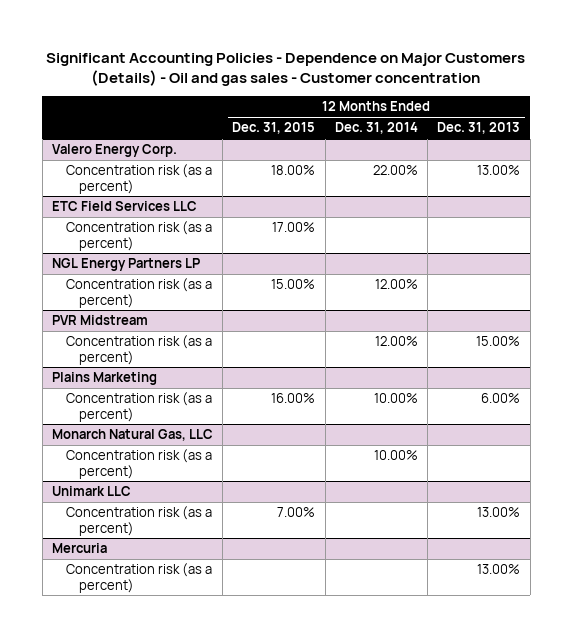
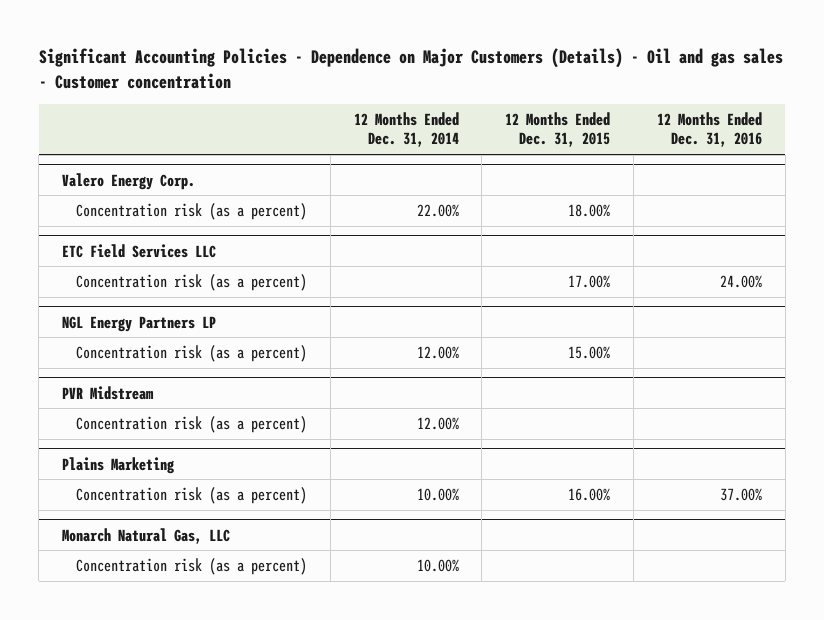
- | 12 Months Ended Dec. 31, 2015 | 12 Months Ended Dec. 31, 2014 | 12 Months Ended Dec. 31, 2013
+ | 12 Months Ended Dec. 31, 2014 | 12 Months Ended Dec. 31, 2015 | 12 Months Ended Dec. 31, 2016
- Unimark LLC
- Concentration risk (as a percent) | 7.00% | | 13.00%
- Mercuria
- Concentration risk (as a percent) | | | 13.00%

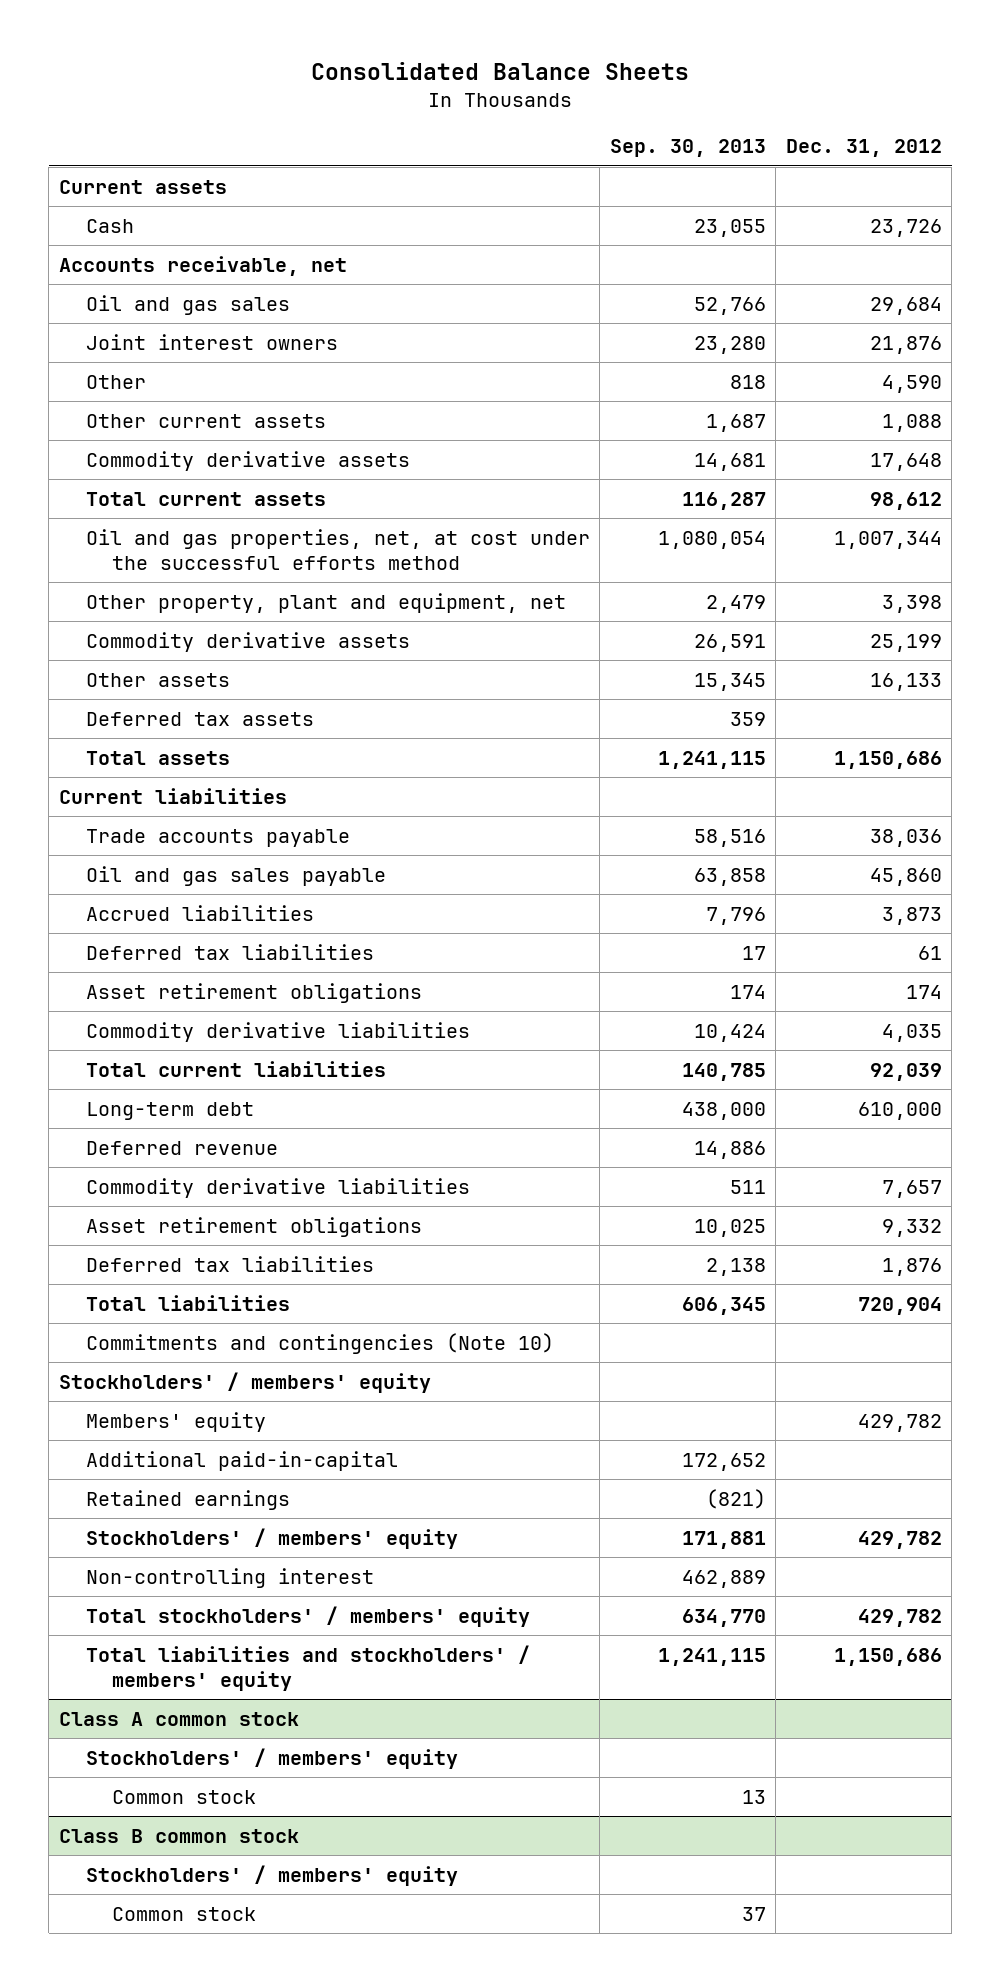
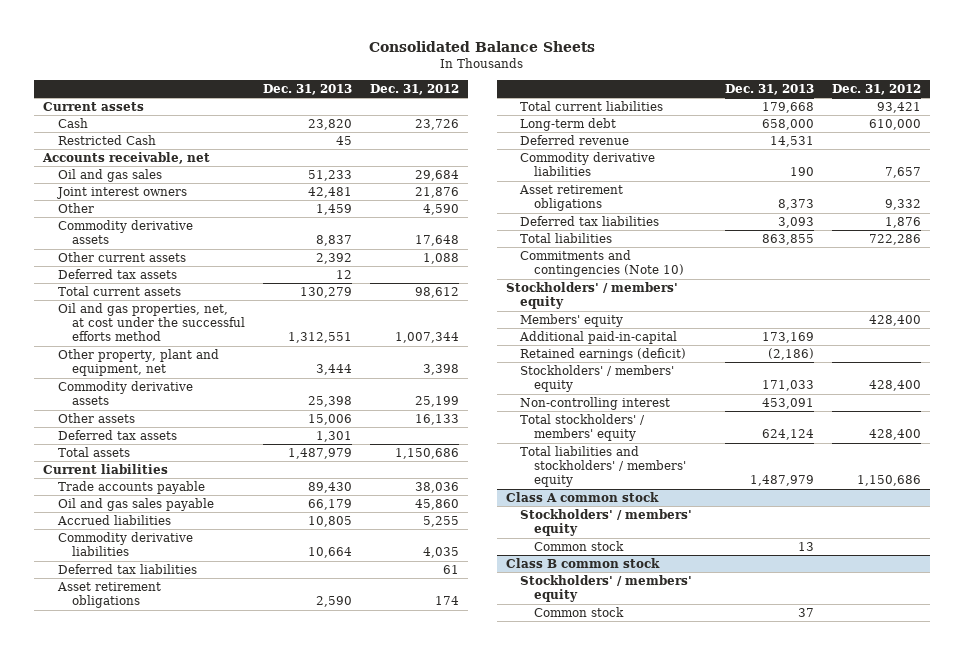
- | Sep. 30, 2013 | Dec. 31, 2012
+ | Dec. 31, 2013 | Dec. 31, 2012
+ Restricted Cash | 45 |
moved down: Other current assets | 2,392 | 1,088
+ Deferred tax assets | 12 |
- Accrued liabilities | 7,796 | 3,873
+ Accrued liabilities | 10,805 | 5,255
moved up: Commodity derivative liabilities | 10,664 | 4,035
- Total current liabilities | 140,785 | 92,039
+ Total current liabilities | 179,668 | 93,421
- Total liabilities | 606,345 | 720,904
+ Total liabilities | 863,855 | 722,286
- Members' equity | | 429,782
+ Members' equity | | 428,400
- Retained earnings | (821) |
- Stockholders' / members' equity | 171,881 | 429,782
+ Retained earnings (deficit) | (2,186) |
+ Stockholders' / members' equity | 171,033 | 428,400
- Total stockholders' / members' equity | 634,770 | 429,782
+ Total stockholders' / members' equity | 624,124 | 428,400

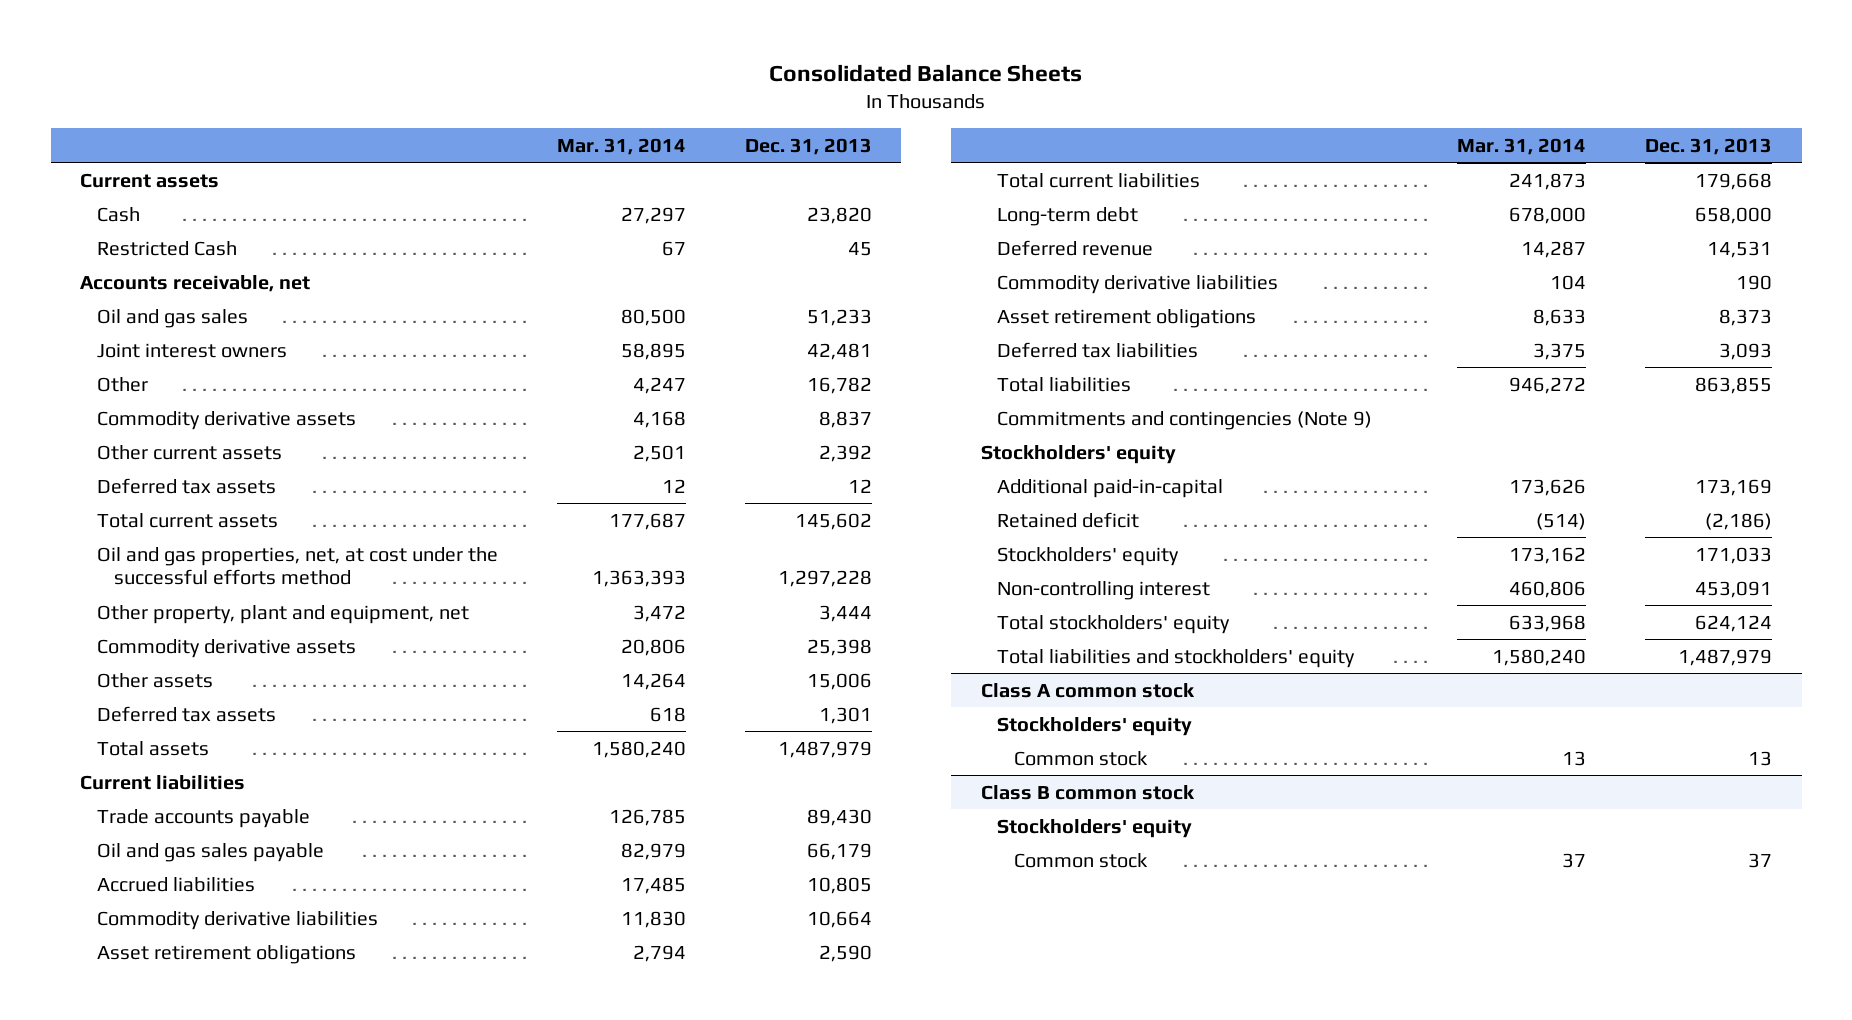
- | Dec. 31, 2013 | Dec. 31, 2012
+ | Mar. 31, 2014 | Dec. 31, 2013
- Other | 1,459 | 4,590
+ Other | 4,247 | 16,782
- Total current assets | 130,279 | 98,612
- Oil and gas properties, net, at cost under the successful efforts method | 1,312,551 | 1,007,344
+ Total current assets | 177,687 | 145,602
+ Oil and gas properties, net, at cost under the successful efforts method | 1,363,393 | 1,297,228
- Deferred tax liabilities | | 61
- Commitments and contingencies (Note 10)
- Stockholders' / members' equity
- Members' equity | | 428,400
+ Commitments and contingencies (Note 9)
+ Stockholders' equity
- Retained earnings (deficit) | (2,186) |
- Stockholders' / members' equity | 171,033 | 428,400
+ Retained deficit | (514) | (2,186)
+ Stockholders' equity | 173,162 | 171,033
- Total stockholders' / members' equity | 624,124 | 428,400
- Total liabilities and stockholders' / members' equity | 1,487,979 | 1,150,686
+ Total stockholders' equity | 633,968 | 624,124
+ Total liabilities and stockholders' equity | 1,580,240 | 1,487,979
@ Class A common stock
- Stockholders' / members' equity
+ Stockholders' equity
@ Class B common stock
- Stockholders' / members' equity
+ Stockholders' equity

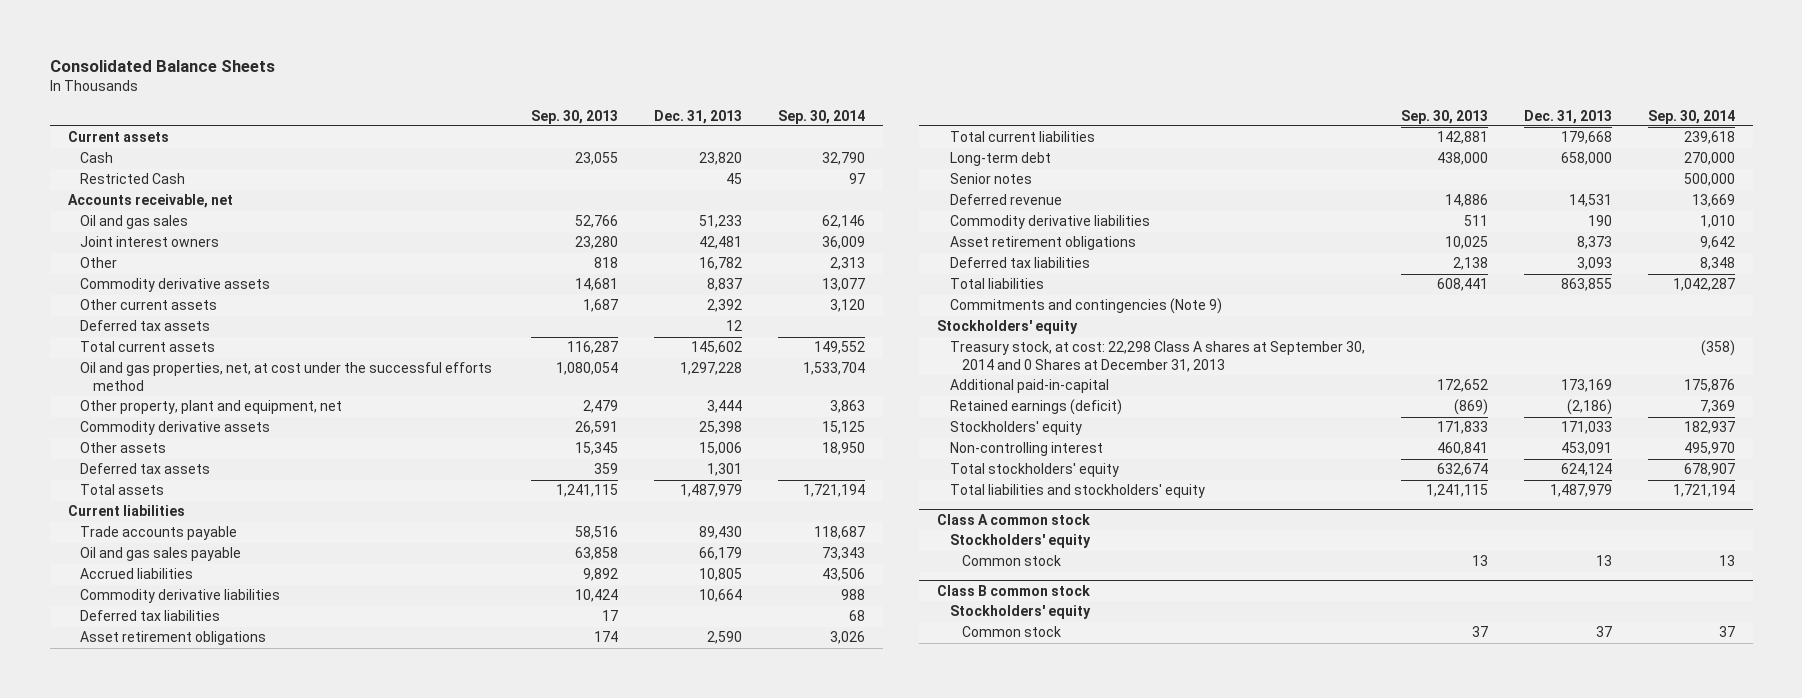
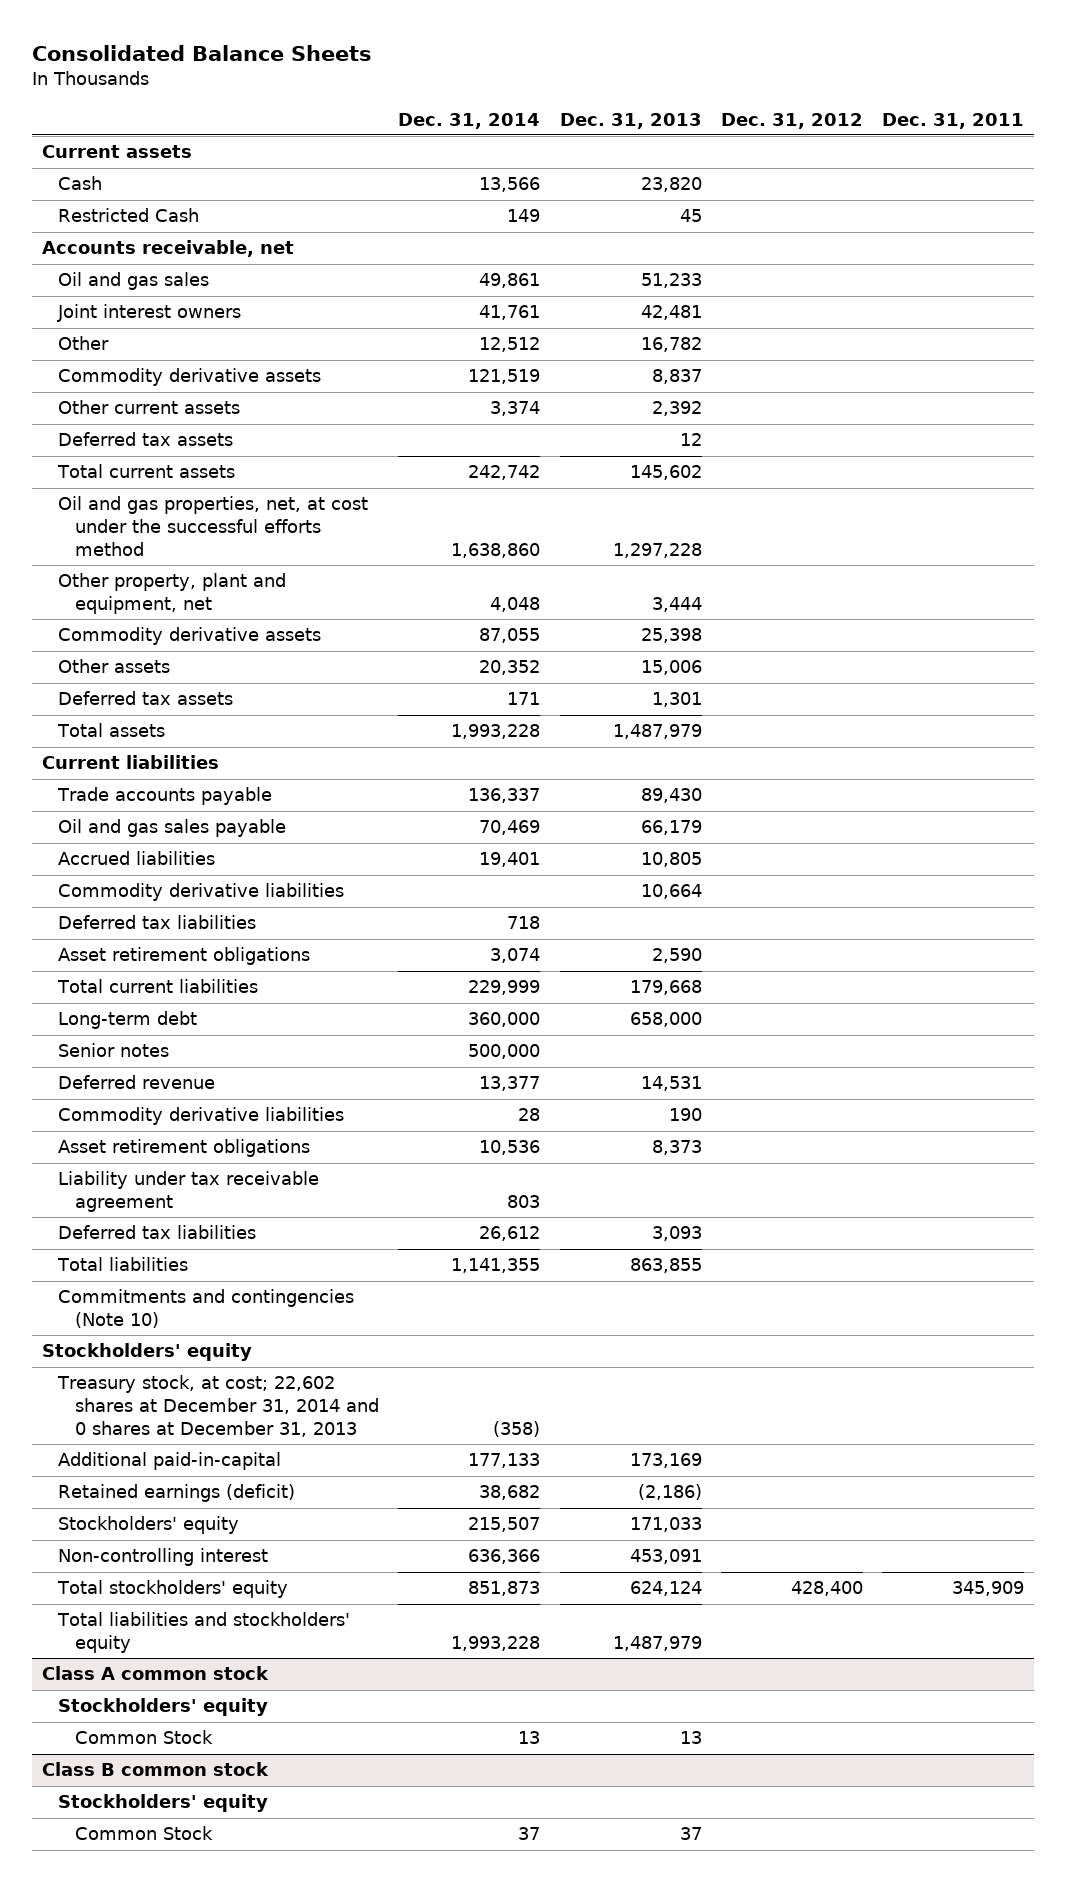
- | Sep. 30, 2013 | Dec. 31, 2013 | Sep. 30, 2014
+ | Dec. 31, 2014 | Dec. 31, 2013 | Dec. 31, 2012 | Dec. 31, 2011
+ Liability under tax receivable agreement | 803 | | |
- Commitments and contingencies (Note 9)
+ Commitments and contingencies (Note 10)
- Treasury stock, at cost: 22,298 Class A shares at September 30, 2014 and 0 Shares at December 31, 2013 | | | (358)
+ Treasury stock, at cost; 22,602 shares at December 31, 2014 and 0 shares at December 31, 2013 | (358) | | |
@ Class A common stock
- Common stock | 13 | 13 | 13
+ Common Stock | 13 | 13 | |
@ Class B common stock
- Common stock | 37 | 37 | 37
+ Common Stock | 37 | 37 | |

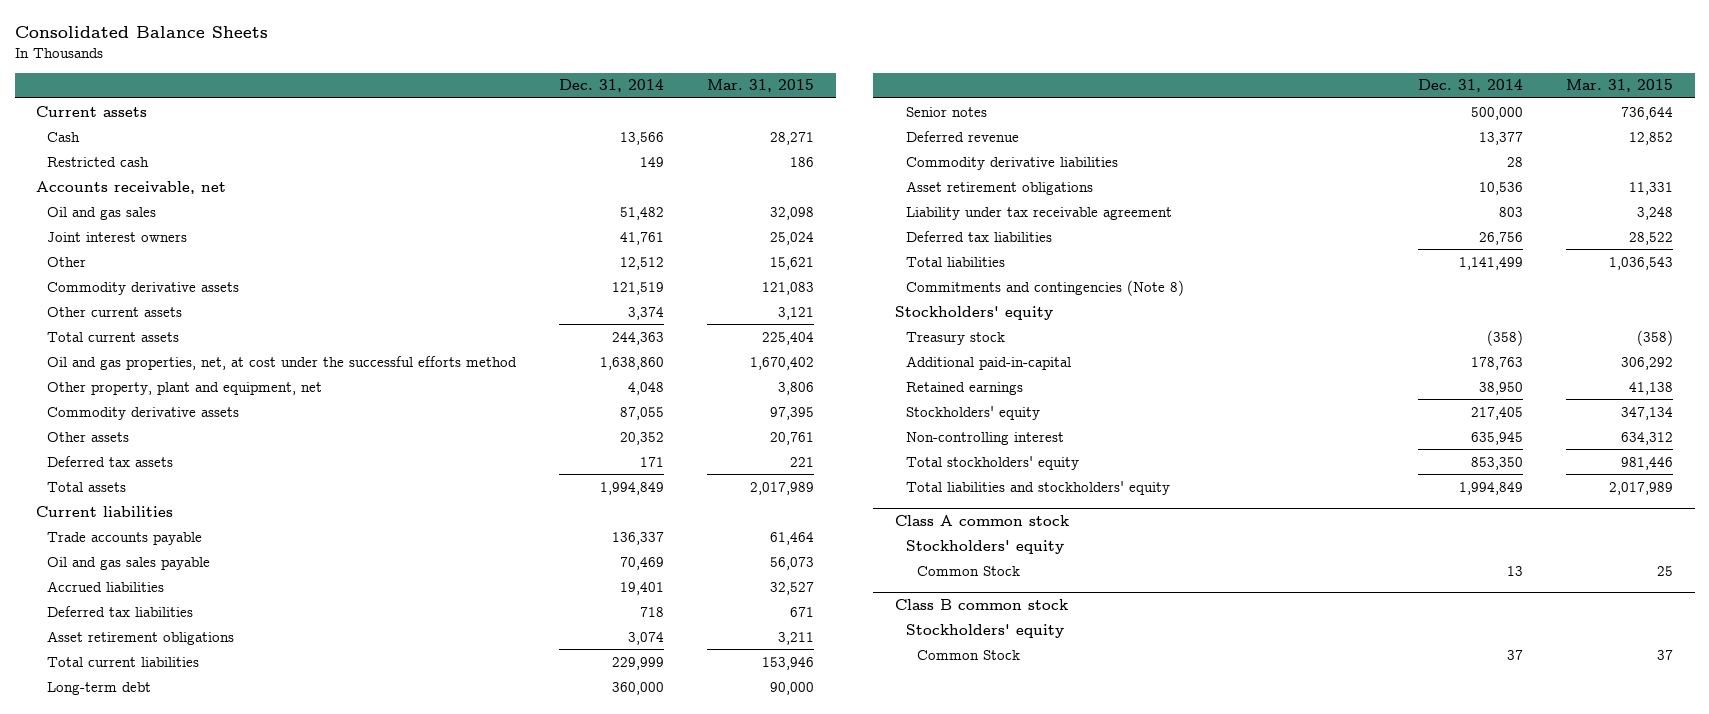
- | Dec. 31, 2014 | Dec. 31, 2013 | Dec. 31, 2012 | Dec. 31, 2011
+ | Dec. 31, 2014 | Mar. 31, 2015
- Restricted Cash | 149 | 45 | |
+ Restricted cash | 149 | 186
- Oil and gas sales | 49,861 | 51,233 | |
+ Oil and gas sales | 51,482 | 32,098
- Deferred tax assets | | 12 | |
- Total current assets | 242,742 | 145,602 | |
+ Total current assets | 244,363 | 225,404
- Total assets | 1,993,228 | 1,487,979 | |
+ Total assets | 1,994,849 | 2,017,989
- Commodity derivative liabilities | | 10,664 | |
- Deferred tax liabilities | 26,612 | 3,093 | |
- Total liabilities | 1,141,355 | 863,855 | |
- Commitments and contingencies (Note 10)
+ Deferred tax liabilities | 26,756 | 28,522
+ Total liabilities | 1,141,499 | 1,036,543
+ Commitments and contingencies (Note 8)
- Treasury stock, at cost; 22,602 shares at December 31, 2014 and 0 shares at December 31, 2013 | (358) | | |
- Additional paid-in-capital | 177,133 | 173,169 | |
- Retained earnings (deficit) | 38,682 | (2,186) | |
- Stockholders' equity | 215,507 | 171,033 | |
- Non-controlling interest | 636,366 | 453,091 | |
- Total stockholders' equity | 851,873 | 624,124 | 428,400 | 345,909
- Total liabilities and stockholders' equity | 1,993,228 | 1,487,979 | |
+ Treasury stock | (358) | (358)
+ Additional paid-in-capital | 178,763 | 306,292
+ Retained earnings | 38,950 | 41,138
+ Stockholders' equity | 217,405 | 347,134
+ Non-controlling interest | 635,945 | 634,312
+ Total stockholders' equity | 853,350 | 981,446
+ Total liabilities and stockholders' equity | 1,994,849 | 2,017,989

